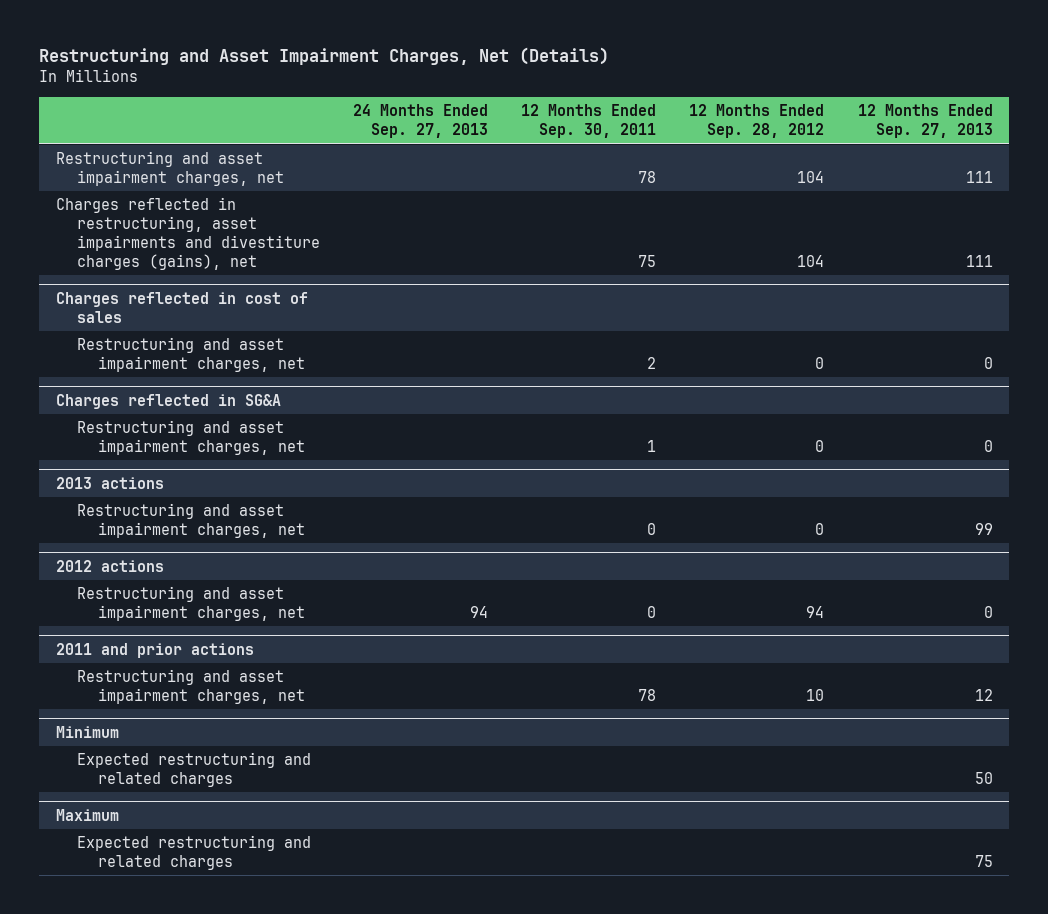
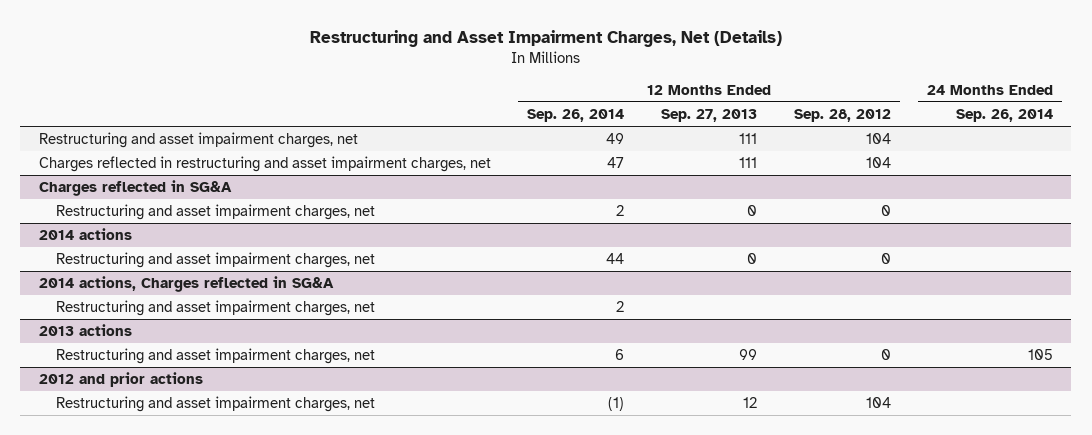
- | 24 Months Ended Sep. 27, 2013 | 12 Months Ended Sep. 30, 2011 | 12 Months Ended Sep. 28, 2012 | 12 Months Ended Sep. 27, 2013
+ | 12 Months Ended Sep. 26, 2014 | 12 Months Ended Sep. 27, 2013 | 12 Months Ended Sep. 28, 2012 | 24 Months Ended Sep. 26, 2014
- Charges reflected in restructuring, asset impairments and divestiture charges (gains), net | | 75 | 104 | 111
- Charges reflected in cost of sales
- Restructuring and asset impairment charges, net | | 2 | 0 | 0
+ Charges reflected in restructuring and asset impairment charges, net | 47 | 111 | 104 |
+ 2014 actions
+ Restructuring and asset impairment charges, net | 44 | 0 | 0 |
+ 2014 actions, Charges reflected in SG&A
+ Restructuring and asset impairment charges, net | 2 | | |
- 2012 actions
- Restructuring and asset impairment charges, net | 94 | 0 | 94 | 0
- 2011 and prior actions
- Restructuring and asset impairment charges, net | | 78 | 10 | 12
- Minimum
- Expected restructuring and related charges | | | | 50
- Maximum
- Expected restructuring and related charges | | | | 75
+ 2012 and prior actions
+ Restructuring and asset impairment charges, net | (1) | 12 | 104 |

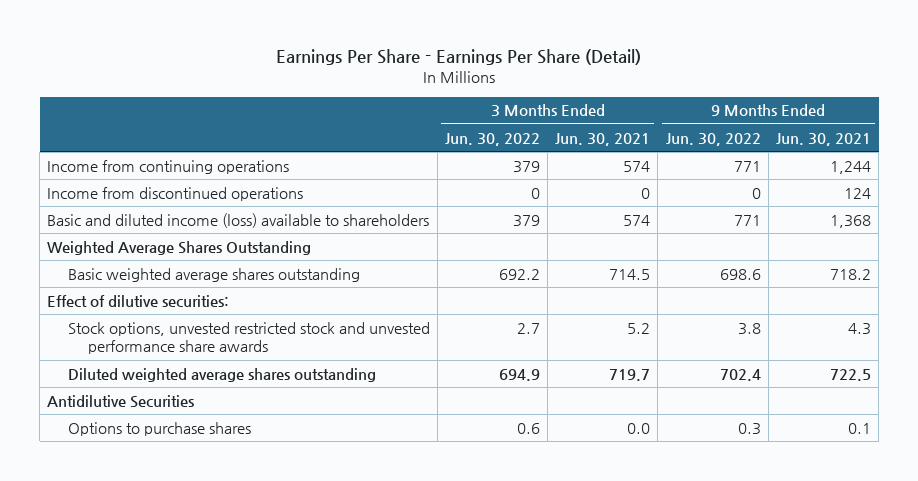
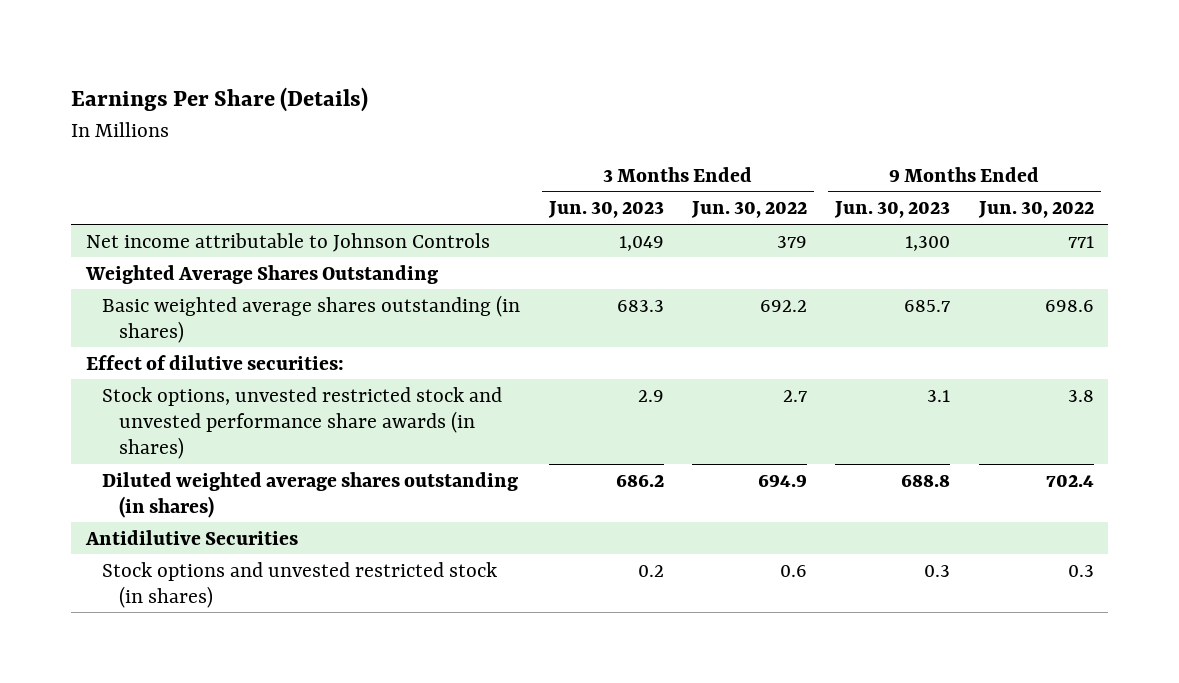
- Earnings Per Share - Earnings Per Share (Detail)
+ Earnings Per Share (Details)
- | 3 Months Ended Jun. 30, 2022 | 3 Months Ended Jun. 30, 2021 | 9 Months Ended Jun. 30, 2022 | 9 Months Ended Jun. 30, 2021
+ | 3 Months Ended Jun. 30, 2023 | 3 Months Ended Jun. 30, 2022 | 9 Months Ended Jun. 30, 2023 | 9 Months Ended Jun. 30, 2022
- Income from continuing operations | 379 | 574 | 771 | 1,244
- Income from discontinued operations | 0 | 0 | 0 | 124
- Basic and diluted income (loss) available to shareholders | 379 | 574 | 771 | 1,368
+ Net income attributable to Johnson Controls | 1,049 | 379 | 1,300 | 771
- Basic weighted average shares outstanding | 692.2 | 714.5 | 698.6 | 718.2
+ Basic weighted average shares outstanding (in shares) | 683.3 | 692.2 | 685.7 | 698.6
- Stock options, unvested restricted stock and unvested performance share awards | 2.7 | 5.2 | 3.8 | 4.3
- Diluted weighted average shares outstanding | 694.9 | 719.7 | 702.4 | 722.5
+ Stock options, unvested restricted stock and unvested performance share awards (in shares) | 2.9 | 2.7 | 3.1 | 3.8
+ Diluted weighted average shares outstanding (in shares) | 686.2 | 694.9 | 688.8 | 702.4
- Options to purchase shares | 0.6 | 0.0 | 0.3 | 0.1
+ Stock options and unvested restricted stock (in shares) | 0.2 | 0.6 | 0.3 | 0.3

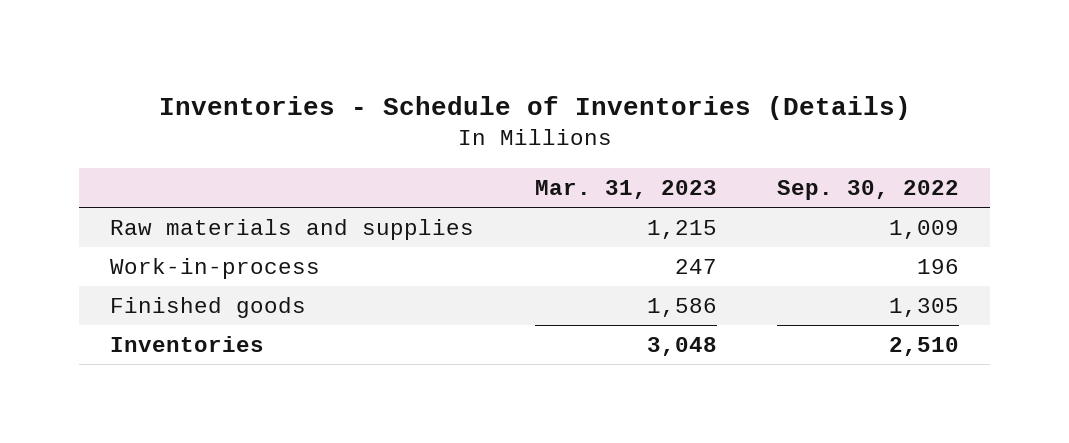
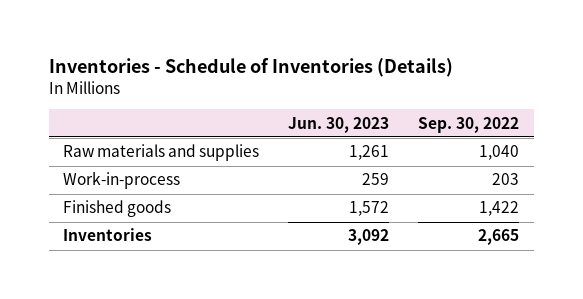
- | Mar. 31, 2023 | Sep. 30, 2022
+ | Jun. 30, 2023 | Sep. 30, 2022
- Raw materials and supplies | 1,215 | 1,009
- Work-in-process | 247 | 196
- Finished goods | 1,586 | 1,305
- Inventories | 3,048 | 2,510
+ Raw materials and supplies | 1,261 | 1,040
+ Work-in-process | 259 | 203
+ Finished goods | 1,572 | 1,422
+ Inventories | 3,092 | 2,665

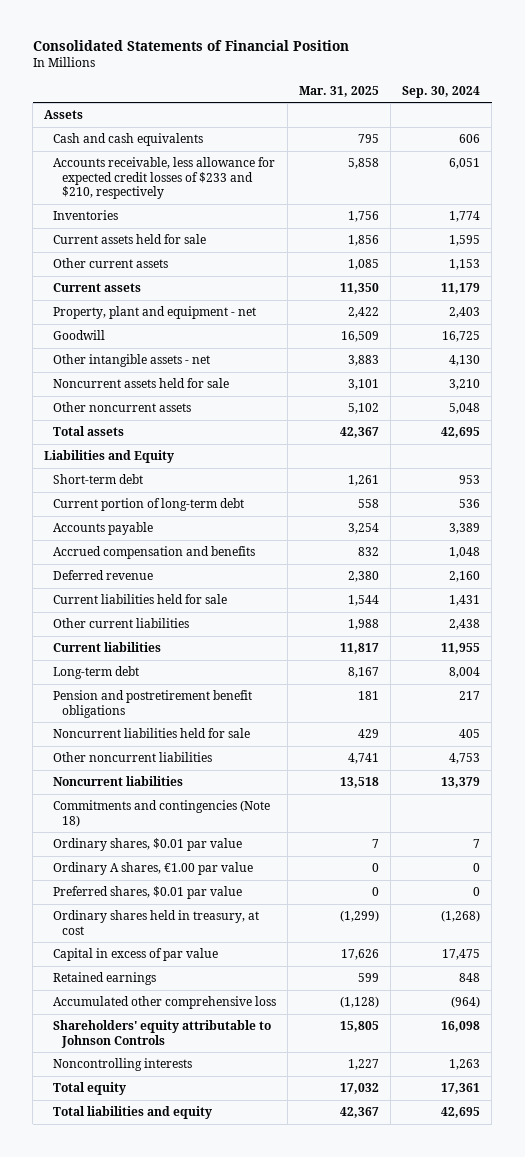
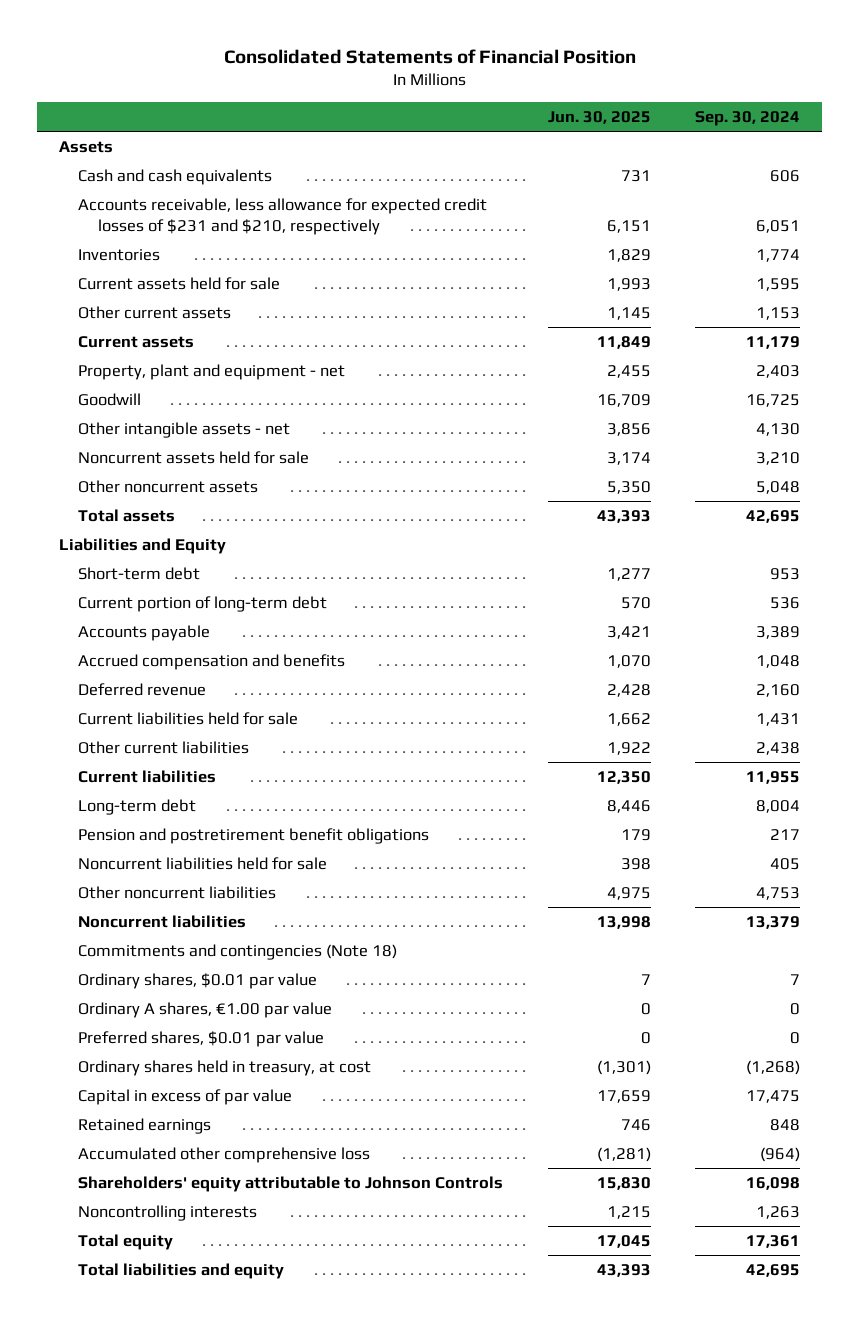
- | Mar. 31, 2025 | Sep. 30, 2024
+ | Jun. 30, 2025 | Sep. 30, 2024
- Accounts receivable, less allowance for expected credit losses of $233 and $210, respectively | 5,858 | 6,051
+ Accounts receivable, less allowance for expected credit losses of $231 and $210, respectively | 6,151 | 6,051

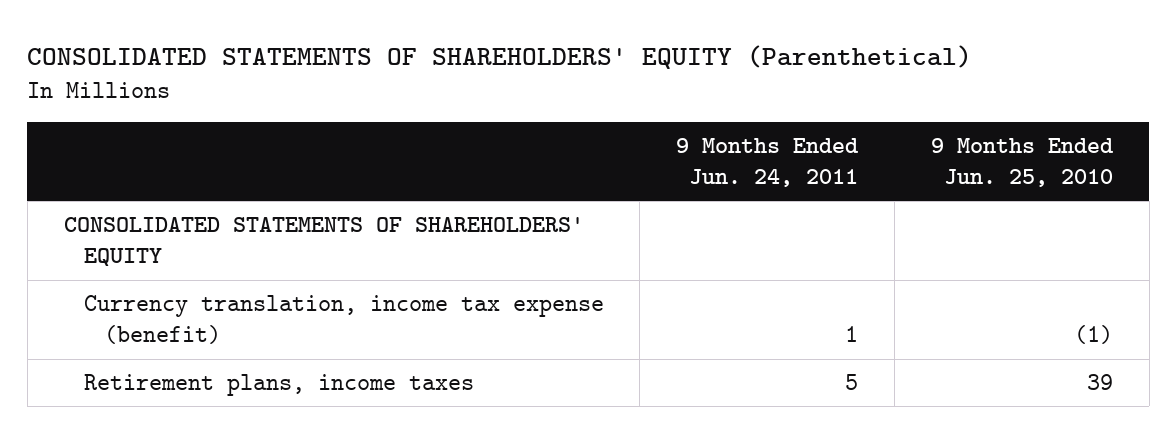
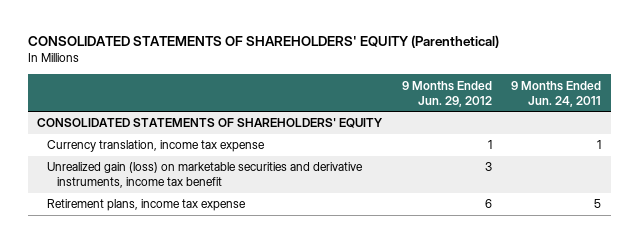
- | 9 Months Ended Jun. 24, 2011 | 9 Months Ended Jun. 25, 2010
+ | 9 Months Ended Jun. 29, 2012 | 9 Months Ended Jun. 24, 2011
- Currency translation, income tax expense (benefit) | 1 | (1)
- Retirement plans, income taxes | 5 | 39
+ Currency translation, income tax expense | 1 | 1
+ Unrealized gain (loss) on marketable securities and derivative instruments, income tax benefit | 3 |
+ Retirement plans, income tax expense | 6 | 5

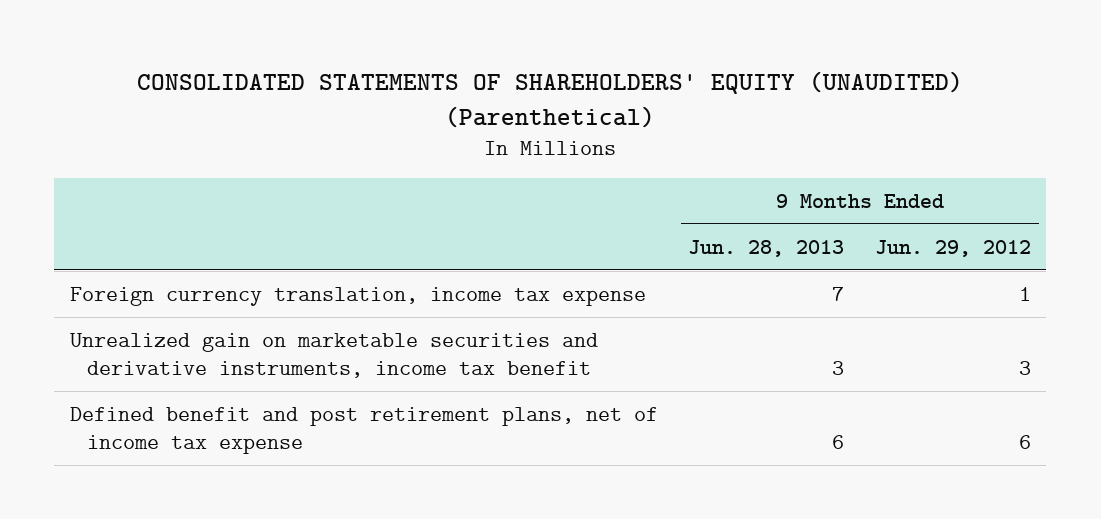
- CONSOLIDATED STATEMENTS OF SHAREHOLDERS' EQUITY (Parenthetical)
+ CONSOLIDATED STATEMENTS OF SHAREHOLDERS' EQUITY (UNAUDITED) (Parenthetical)
- | 9 Months Ended Jun. 29, 2012 | 9 Months Ended Jun. 24, 2011
+ | 9 Months Ended Jun. 28, 2013 | 9 Months Ended Jun. 29, 2012
- CONSOLIDATED STATEMENTS OF SHAREHOLDERS' EQUITY
- Currency translation, income tax expense | 1 | 1
- Unrealized gain (loss) on marketable securities and derivative instruments, income tax benefit | 3 |
- Retirement plans, income tax expense | 6 | 5
+ Foreign currency translation, income tax expense | 7 | 1
+ Unrealized gain on marketable securities and derivative instruments, income tax benefit | 3 | 3
+ Defined benefit and post retirement plans, net of income tax expense | 6 | 6

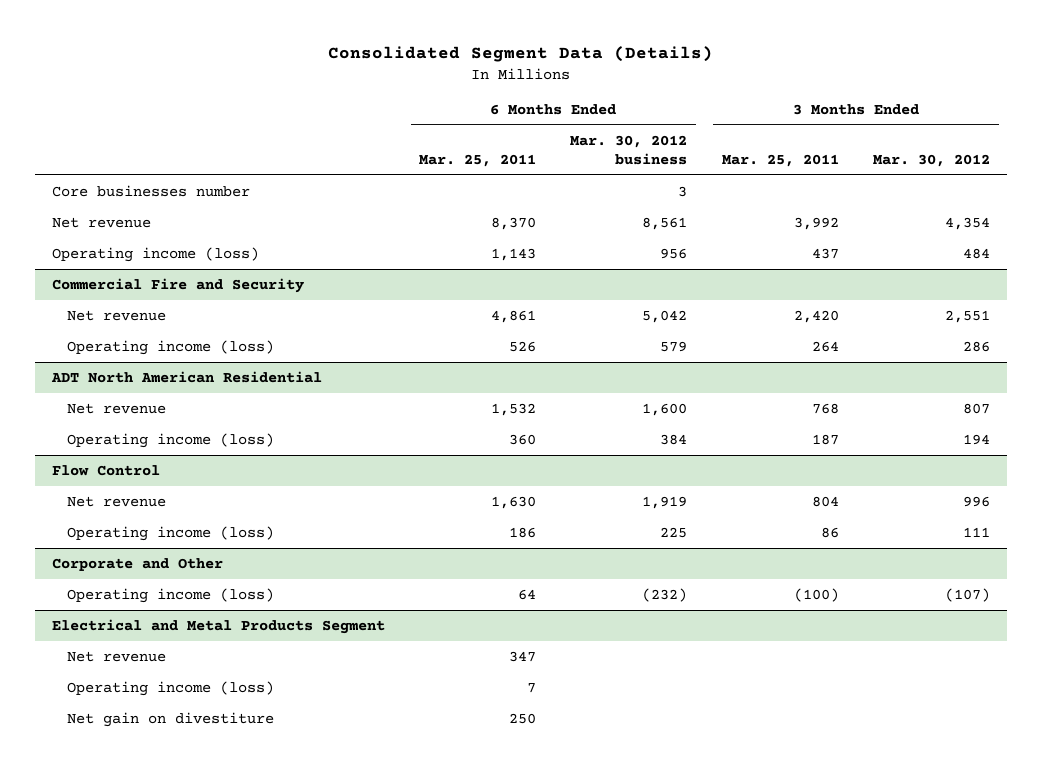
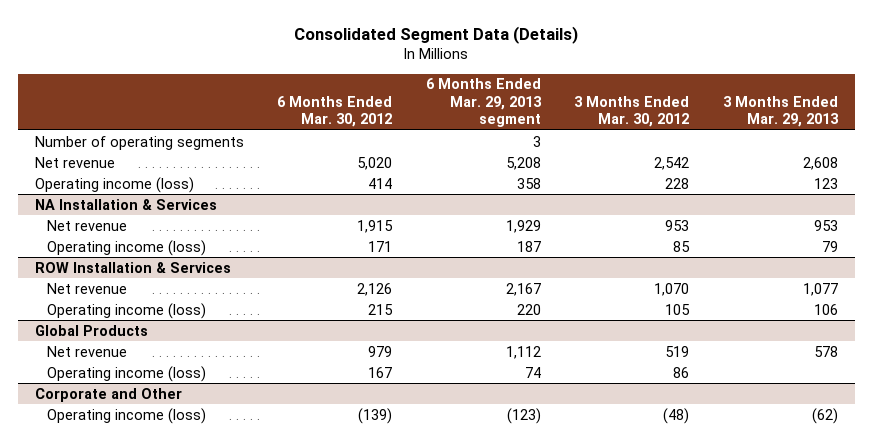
- | 6 Months Ended Mar. 25, 2011 | 6 Months Ended Mar. 30, 2012 business | 3 Months Ended Mar. 25, 2011 | 3 Months Ended Mar. 30, 2012
+ | 6 Months Ended Mar. 30, 2012 | 6 Months Ended Mar. 29, 2013 segment | 3 Months Ended Mar. 30, 2012 | 3 Months Ended Mar. 29, 2013
- Core businesses number | | 3 | |
- Net revenue | 8,370 | 8,561 | 3,992 | 4,354
- Operating income (loss) | 1,143 | 956 | 437 | 484
- Commercial Fire and Security
- Net revenue | 4,861 | 5,042 | 2,420 | 2,551
- Operating income (loss) | 526 | 579 | 264 | 286
- ADT North American Residential
- Net revenue | 1,532 | 1,600 | 768 | 807
- Operating income (loss) | 360 | 384 | 187 | 194
- Flow Control
- Net revenue | 1,630 | 1,919 | 804 | 996
- Operating income (loss) | 186 | 225 | 86 | 111
+ Number of operating segments | | 3 | |
+ Net revenue | 5,020 | 5,208 | 2,542 | 2,608
+ Operating income (loss) | 414 | 358 | 228 | 123
+ NA Installation & Services
+ Net revenue | 1,915 | 1,929 | 953 | 953
+ Operating income (loss) | 171 | 187 | 85 | 79
+ ROW Installation & Services
+ Net revenue | 2,126 | 2,167 | 1,070 | 1,077
+ Operating income (loss) | 215 | 220 | 105 | 106
+ Global Products
+ Net revenue | 979 | 1,112 | 519 | 578
+ Operating income (loss) | 167 | 74 | 86 |
@ Corporate and Other
- Operating income (loss) | 64 | (232) | (100) | (107)
- Electrical and Metal Products Segment
- Net revenue | 347 | | |
- Operating income (loss) | 7 | | |
- Net gain on divestiture | 250 | | |
@ Corporate and Other
+ Operating income (loss) | (139) | (123) | (48) | (62)

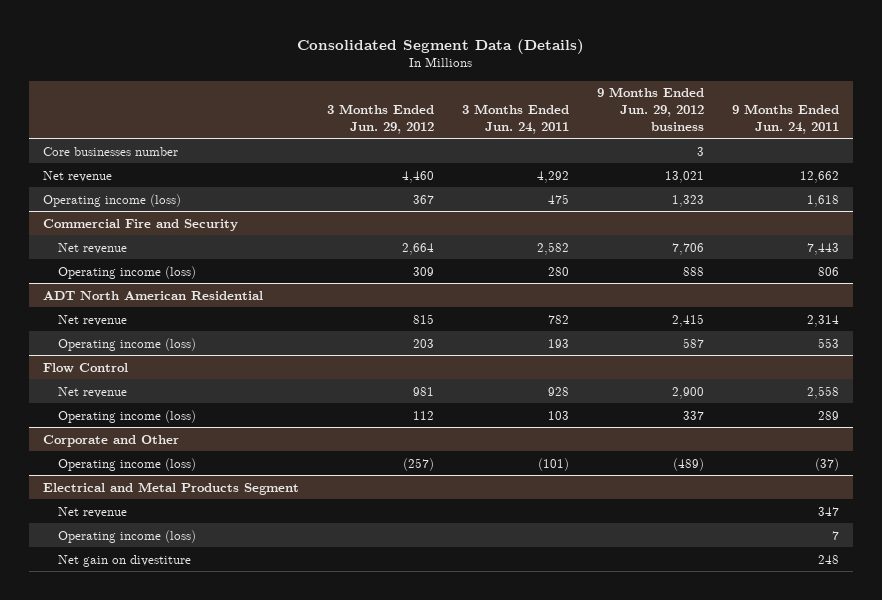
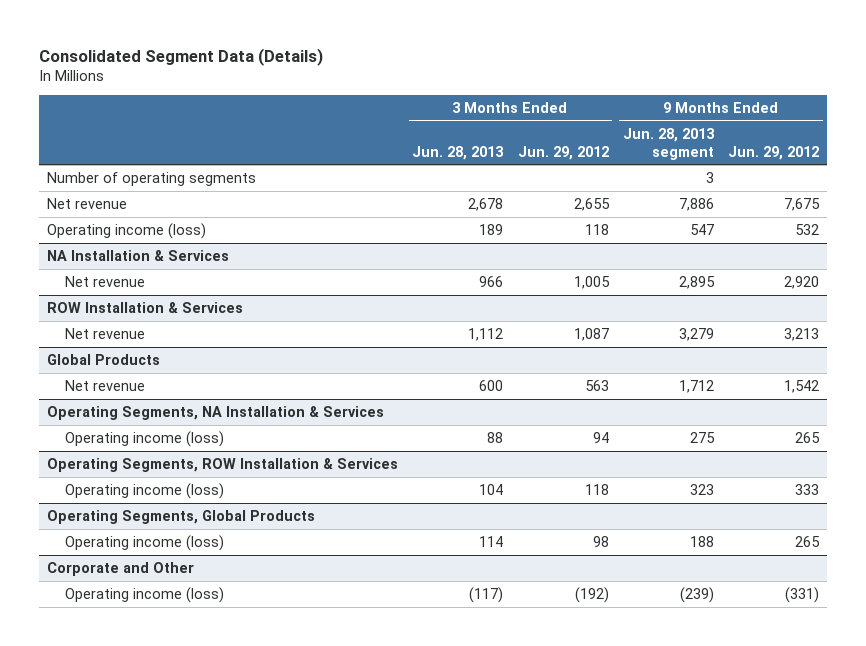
- | 3 Months Ended Jun. 29, 2012 | 3 Months Ended Jun. 24, 2011 | 9 Months Ended Jun. 29, 2012 business | 9 Months Ended Jun. 24, 2011
+ | 3 Months Ended Jun. 28, 2013 | 3 Months Ended Jun. 29, 2012 | 9 Months Ended Jun. 28, 2013 segment | 9 Months Ended Jun. 29, 2012
- Core businesses number | | | 3 |
- Net revenue | 4,460 | 4,292 | 13,021 | 12,662
- Operating income (loss) | 367 | 475 | 1,323 | 1,618
- Commercial Fire and Security
- Net revenue | 2,664 | 2,582 | 7,706 | 7,443
- Operating income (loss) | 309 | 280 | 888 | 806
- ADT North American Residential
- Net revenue | 815 | 782 | 2,415 | 2,314
- Operating income (loss) | 203 | 193 | 587 | 553
- Flow Control
- Net revenue | 981 | 928 | 2,900 | 2,558
- Operating income (loss) | 112 | 103 | 337 | 289
+ Number of operating segments | | | 3 |
+ Net revenue | 2,678 | 2,655 | 7,886 | 7,675
+ Operating income (loss) | 189 | 118 | 547 | 532
+ NA Installation & Services
+ Net revenue | 966 | 1,005 | 2,895 | 2,920
+ ROW Installation & Services
+ Net revenue | 1,112 | 1,087 | 3,279 | 3,213
+ Global Products
+ Net revenue | 600 | 563 | 1,712 | 1,542
+ Operating Segments, NA Installation & Services
+ Operating income (loss) | 88 | 94 | 275 | 265
+ Operating Segments, ROW Installation & Services
+ Operating income (loss) | 104 | 118 | 323 | 333
+ Operating Segments, Global Products
+ Operating income (loss) | 114 | 98 | 188 | 265
@ Corporate and Other
- Operating income (loss) | (257) | (101) | (489) | (37)
- Electrical and Metal Products Segment
- Net revenue | | | | 347
- Operating income (loss) | | | | 7
- Net gain on divestiture | | | | 248
@ Corporate and Other
+ Operating income (loss) | (117) | (192) | (239) | (331)

